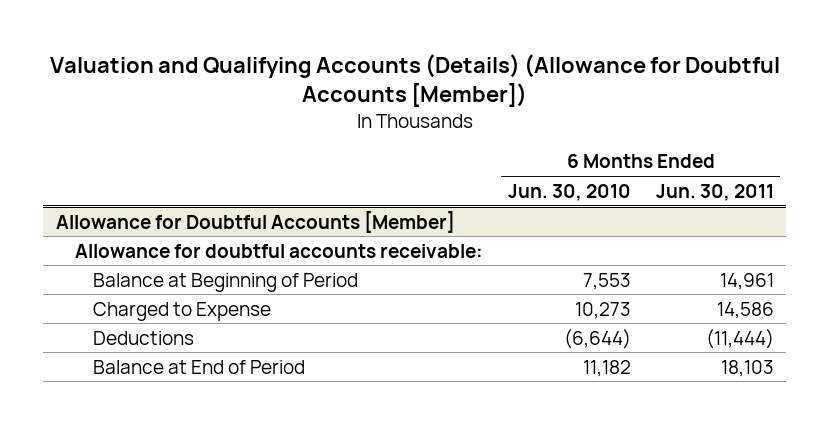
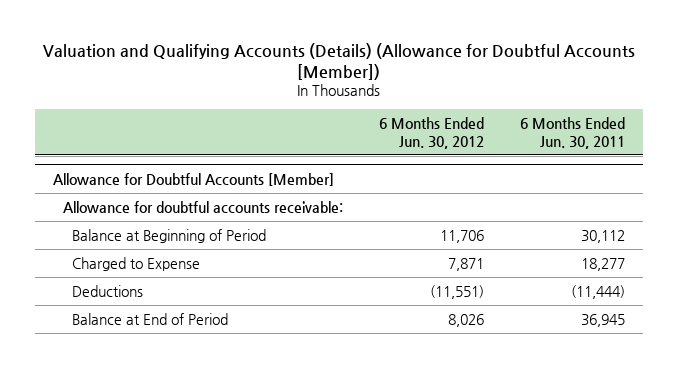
- | 6 Months Ended Jun. 30, 2010 | 6 Months Ended Jun. 30, 2011
+ | 6 Months Ended Jun. 30, 2012 | 6 Months Ended Jun. 30, 2011
@ Allowance for Doubtful Accounts [Member]
- Balance at Beginning of Period | 7,553 | 14,961
- Charged to Expense | 10,273 | 14,586
+ Balance at Beginning of Period | 11,706 | 30,112
+ Charged to Expense | 7,871 | 18,277
- Balance at End of Period | 11,182 | 18,103
+ Balance at End of Period | 8,026 | 36,945

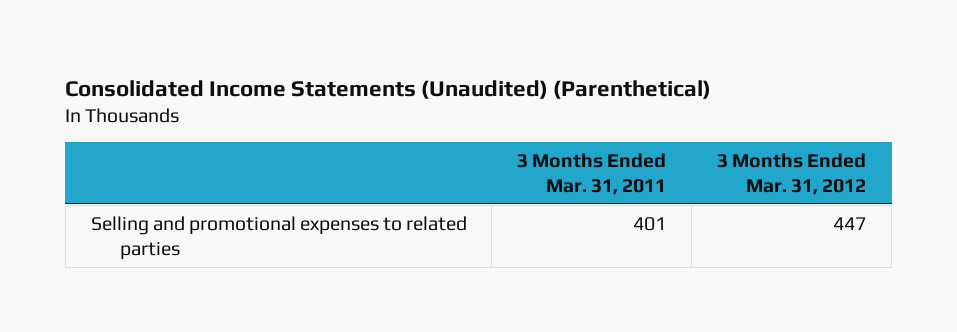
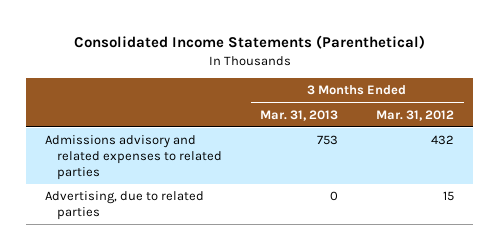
- Consolidated Income Statements (Unaudited) (Parenthetical)
+ Consolidated Income Statements (Parenthetical)
- | 3 Months Ended Mar. 31, 2011 | 3 Months Ended Mar. 31, 2012
+ | 3 Months Ended Mar. 31, 2013 | 3 Months Ended Mar. 31, 2012
- Selling and promotional expenses to related parties | 401 | 447
+ Admissions advisory and related expenses to related parties | 753 | 432
+ Advertising, due to related parties | 0 | 15

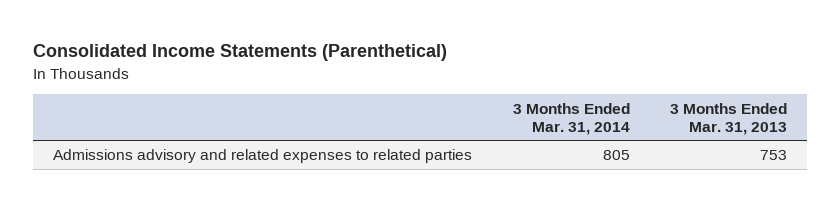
- | 3 Months Ended Mar. 31, 2013 | 3 Months Ended Mar. 31, 2012
+ | 3 Months Ended Mar. 31, 2014 | 3 Months Ended Mar. 31, 2013
- Advertising, due to related parties | 0 | 15

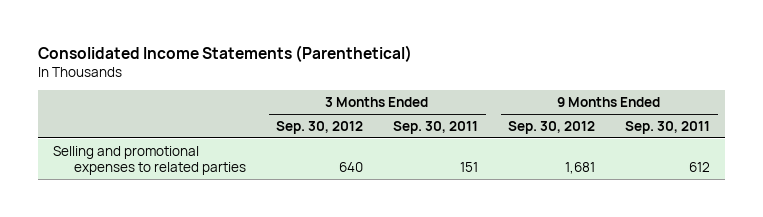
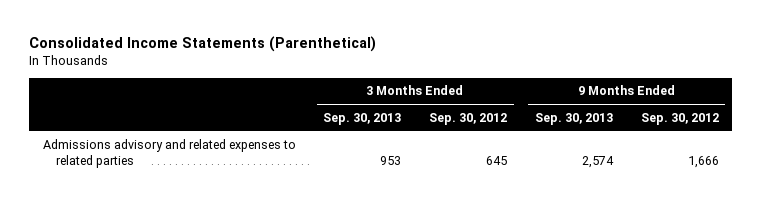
- | 3 Months Ended Sep. 30, 2012 | 3 Months Ended Sep. 30, 2011 | 9 Months Ended Sep. 30, 2012 | 9 Months Ended Sep. 30, 2011
+ | 3 Months Ended Sep. 30, 2013 | 3 Months Ended Sep. 30, 2012 | 9 Months Ended Sep. 30, 2013 | 9 Months Ended Sep. 30, 2012
- Selling and promotional expenses to related parties | 640 | 151 | 1,681 | 612
+ Admissions advisory and related expenses to related parties | 953 | 645 | 2,574 | 1,666

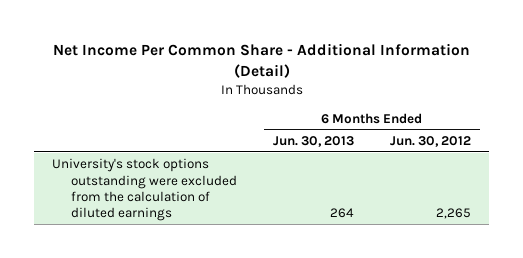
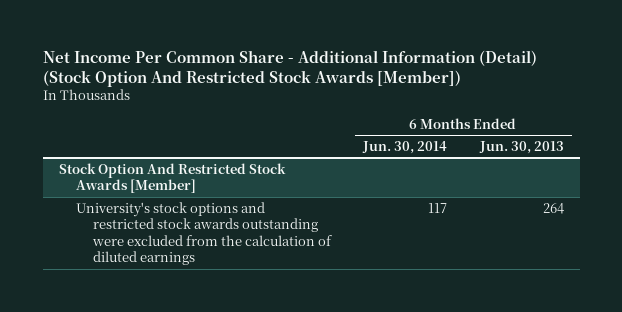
- Net Income Per Common Share - Additional Information (Detail)
+ Net Income Per Common Share - Additional Information (Detail) (Stock Option And Restricted Stock Awards [Member])
- | 6 Months Ended Jun. 30, 2013 | 6 Months Ended Jun. 30, 2012
+ | 6 Months Ended Jun. 30, 2014 | 6 Months Ended Jun. 30, 2013
- University's stock options outstanding were excluded from the calculation of diluted earnings | 264 | 2,265
+ Stock Option And Restricted Stock Awards [Member]
+ University's stock options and restricted stock awards outstanding were excluded from the calculation of diluted earnings | 117 | 264

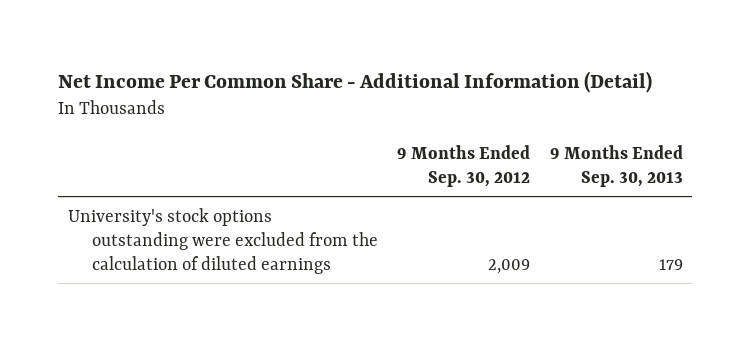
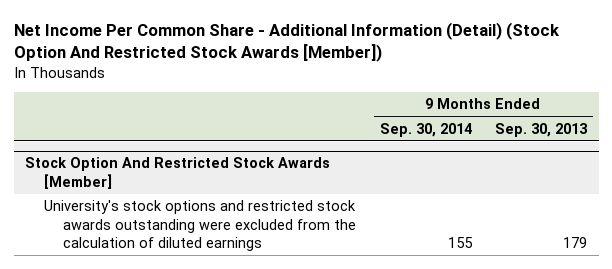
- Net Income Per Common Share - Additional Information (Detail)
+ Net Income Per Common Share - Additional Information (Detail) (Stock Option And Restricted Stock Awards [Member])
- | 9 Months Ended Sep. 30, 2012 | 9 Months Ended Sep. 30, 2013
+ | 9 Months Ended Sep. 30, 2014 | 9 Months Ended Sep. 30, 2013
- University's stock options outstanding were excluded from the calculation of diluted earnings | 2,009 | 179
+ Stock Option And Restricted Stock Awards [Member]
+ University's stock options and restricted stock awards outstanding were excluded from the calculation of diluted earnings | 155 | 179

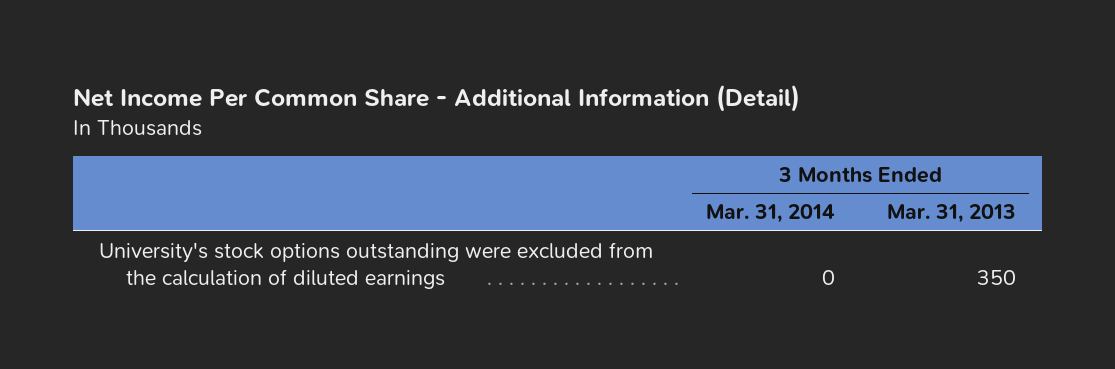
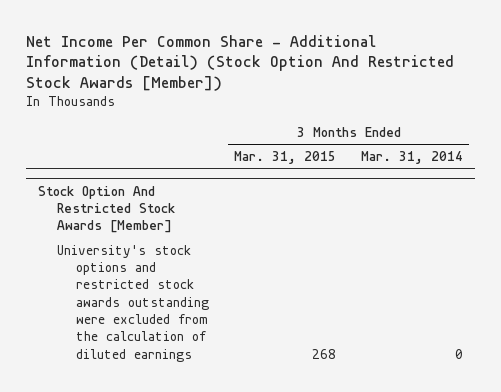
- Net Income Per Common Share - Additional Information (Detail)
+ Net Income Per Common Share - Additional Information (Detail) (Stock Option And Restricted Stock Awards [Member])
- | 3 Months Ended Mar. 31, 2014 | 3 Months Ended Mar. 31, 2013
+ | 3 Months Ended Mar. 31, 2015 | 3 Months Ended Mar. 31, 2014
- University's stock options outstanding were excluded from the calculation of diluted earnings | 0 | 350
+ Stock Option And Restricted Stock Awards [Member]
+ University's stock options and restricted stock awards outstanding were excluded from the calculation of diluted earnings | 268 | 0

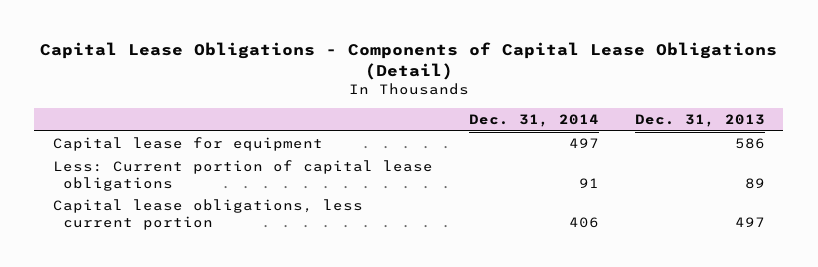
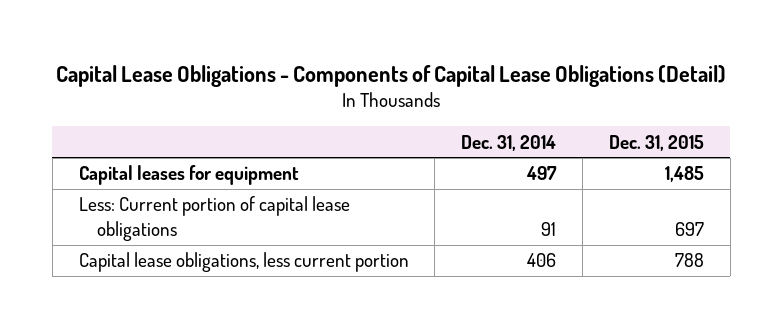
- | Dec. 31, 2014 | Dec. 31, 2013
+ | Dec. 31, 2014 | Dec. 31, 2015
- Capital lease for equipment | 497 | 586
+ Capital leases for equipment | 497 | 1,485

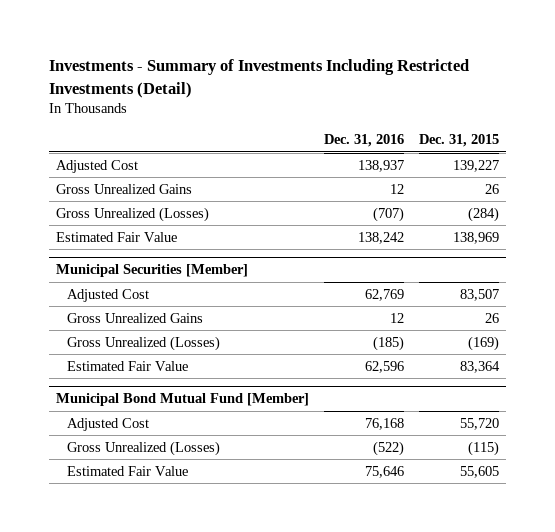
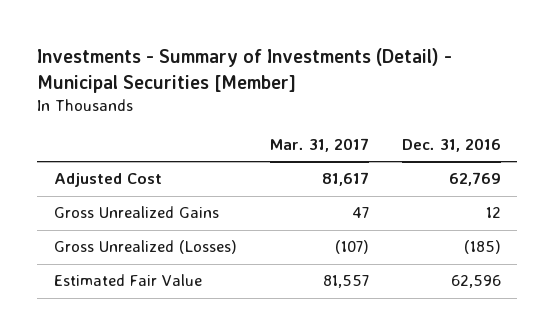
- Investments - Summary of Investments Including Restricted Investments (Detail)
+ Investments - Summary of Investments (Detail) - Municipal Securities [Member]
- | Dec. 31, 2016 | Dec. 31, 2015
+ | Mar. 31, 2017 | Dec. 31, 2016
- Adjusted Cost | 138,937 | 139,227
- Gross Unrealized Gains | 12 | 26
- Gross Unrealized (Losses) | (707) | (284)
- Estimated Fair Value | 138,242 | 138,969
- Municipal Securities [Member]
- Municipal Bond Mutual Fund [Member]
- Adjusted Cost | 76,168 | 55,720
- Gross Unrealized (Losses) | (522) | (115)
- Estimated Fair Value | 75,646 | 55,605

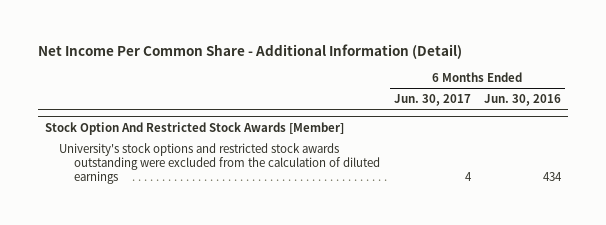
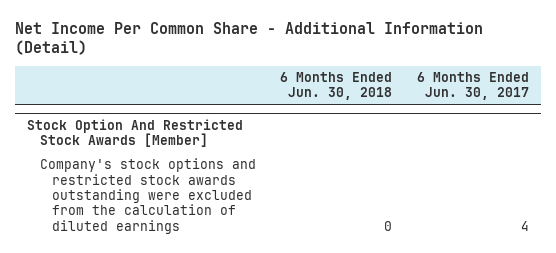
- | 6 Months Ended Jun. 30, 2017 | 6 Months Ended Jun. 30, 2016
+ | 6 Months Ended Jun. 30, 2018 | 6 Months Ended Jun. 30, 2017
@ Stock Option And Restricted Stock Awards [Member]
- University's stock options and restricted stock awards outstanding were excluded from the calculation of diluted earnings | 4 | 434
+ Company's stock options and restricted stock awards outstanding were excluded from the calculation of diluted earnings | 0 | 4

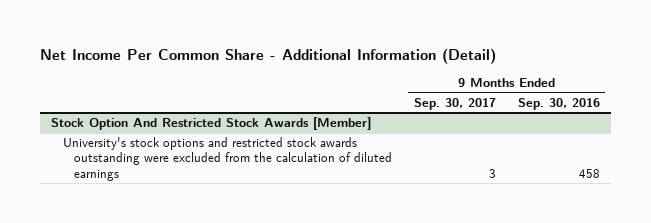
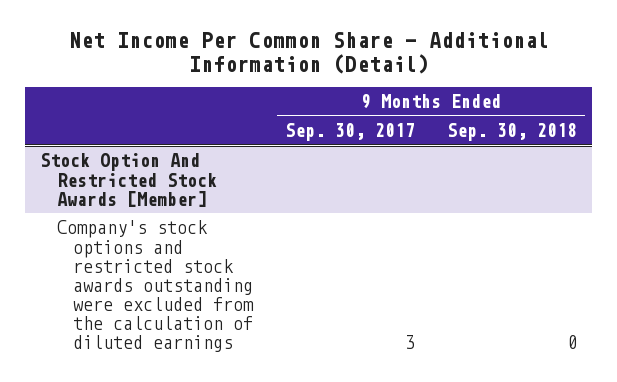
- | 9 Months Ended Sep. 30, 2017 | 9 Months Ended Sep. 30, 2016
+ | 9 Months Ended Sep. 30, 2017 | 9 Months Ended Sep. 30, 2018
@ Stock Option And Restricted Stock Awards [Member]
- University's stock options and restricted stock awards outstanding were excluded from the calculation of diluted earnings | 3 | 458
+ Company's stock options and restricted stock awards outstanding were excluded from the calculation of diluted earnings | 3 | 0

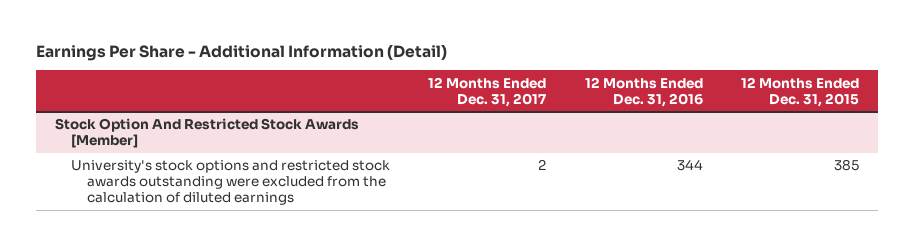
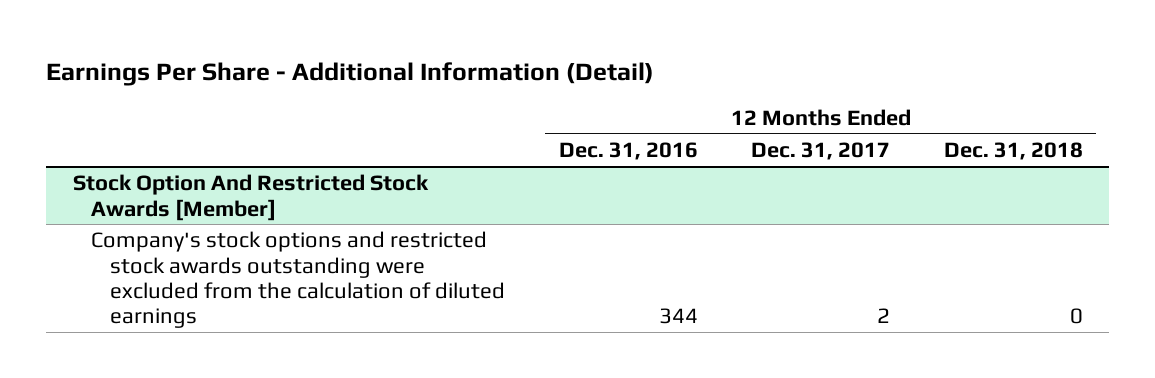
- | 12 Months Ended Dec. 31, 2017 | 12 Months Ended Dec. 31, 2016 | 12 Months Ended Dec. 31, 2015
+ | 12 Months Ended Dec. 31, 2016 | 12 Months Ended Dec. 31, 2017 | 12 Months Ended Dec. 31, 2018
@ Stock Option And Restricted Stock Awards [Member]
- University's stock options and restricted stock awards outstanding were excluded from the calculation of diluted earnings | 2 | 344 | 385
+ Company's stock options and restricted stock awards outstanding were excluded from the calculation of diluted earnings | 344 | 2 | 0

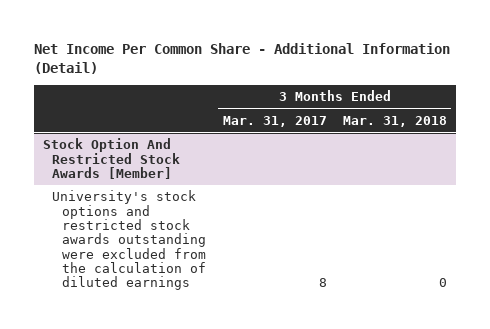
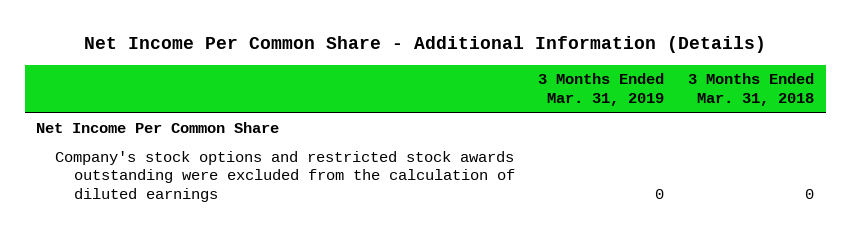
- Net Income Per Common Share - Additional Information (Detail)
+ Net Income Per Common Share - Additional Information (Details)
- | 3 Months Ended Mar. 31, 2017 | 3 Months Ended Mar. 31, 2018
+ | 3 Months Ended Mar. 31, 2019 | 3 Months Ended Mar. 31, 2018
- Stock Option And Restricted Stock Awards [Member]
- University's stock options and restricted stock awards outstanding were excluded from the calculation of diluted earnings | 8 | 0
+ Net Income Per Common Share
+ Company's stock options and restricted stock awards outstanding were excluded from the calculation of diluted earnings | 0 | 0

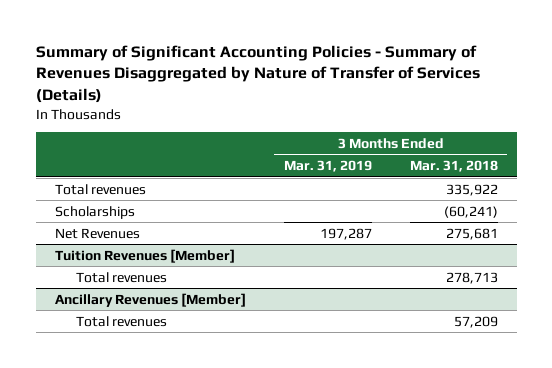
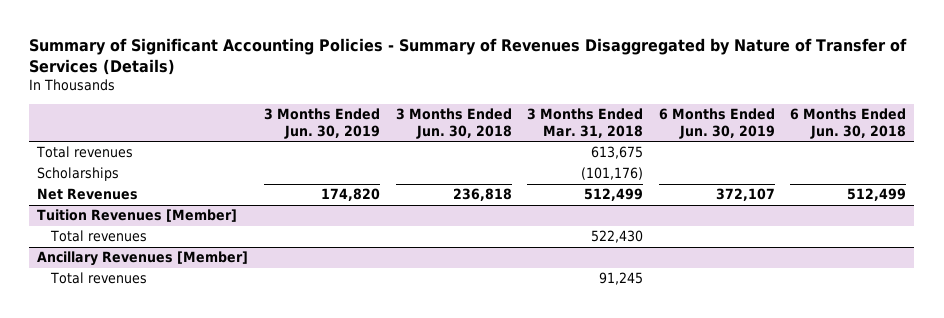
- | 3 Months Ended Mar. 31, 2019 | 3 Months Ended Mar. 31, 2018
+ | 3 Months Ended Jun. 30, 2019 | 3 Months Ended Jun. 30, 2018 | 3 Months Ended Mar. 31, 2018 | 6 Months Ended Jun. 30, 2019 | 6 Months Ended Jun. 30, 2018
- Total revenues | | 335,922
- Scholarships | | (60,241)
- Net Revenues | 197,287 | 275,681
+ Total revenues | | | 613,675 | |
+ Scholarships | | | (101,176) | |
+ Net Revenues | 174,820 | 236,818 | 512,499 | 372,107 | 512,499
@ Tuition Revenues [Member]
- Total revenues | | 278,713
+ Total revenues | | | 522,430 | |
@ Ancillary Revenues [Member]
- Total revenues | | 57,209
+ Total revenues | | | 91,245 | |

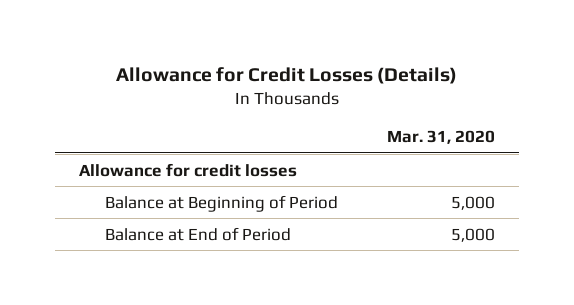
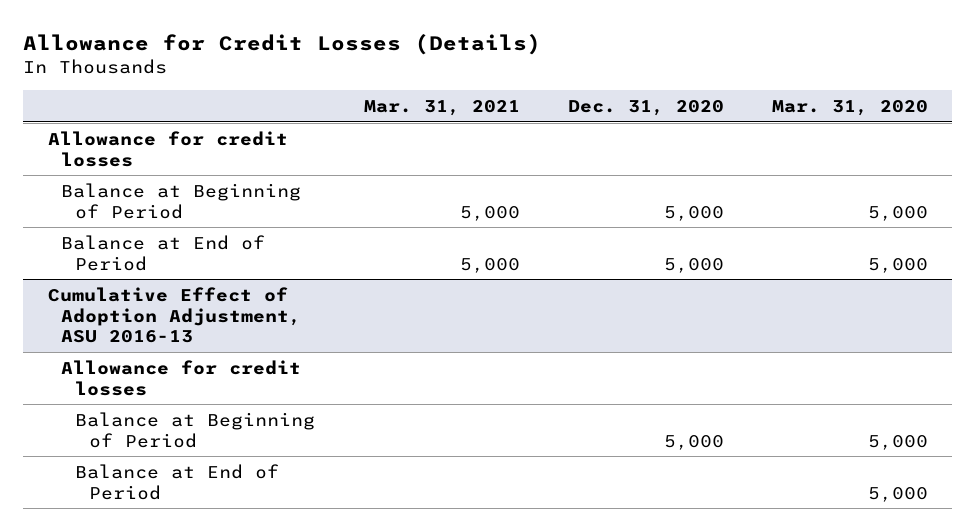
- | Mar. 31, 2020
+ | Mar. 31, 2021 | Dec. 31, 2020 | Mar. 31, 2020
+ Cumulative Effect of Adoption Adjustment, ASU 2016-13
+ Allowance for credit losses
+ Balance at Beginning of Period | | 5,000 | 5,000
+ Balance at End of Period | | | 5,000

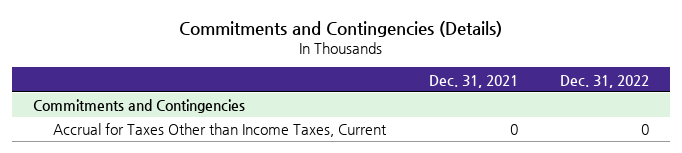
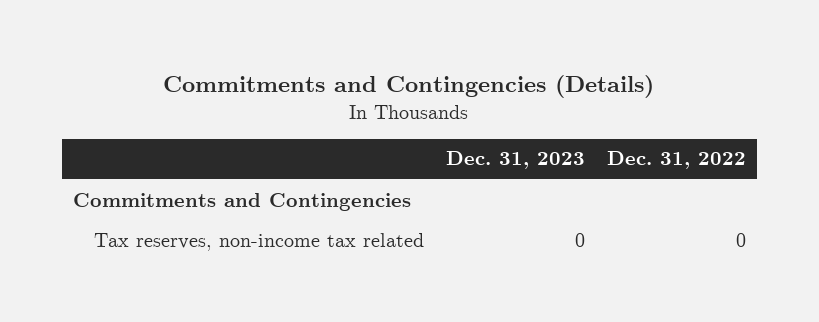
- | Dec. 31, 2021 | Dec. 31, 2022
+ | Dec. 31, 2023 | Dec. 31, 2022
- Accrual for Taxes Other than Income Taxes, Current | 0 | 0
+ Tax reserves, non-income tax related | 0 | 0

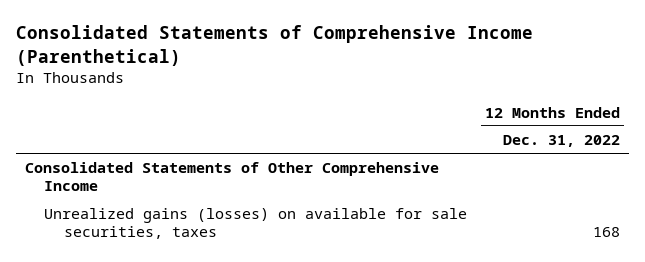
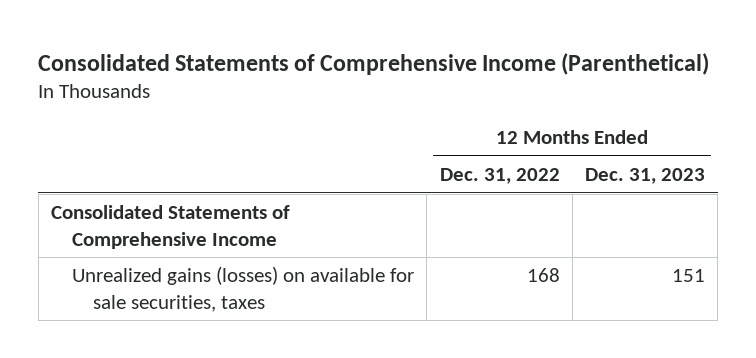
- | 12 Months Ended Dec. 31, 2022
+ | 12 Months Ended Dec. 31, 2022 | 12 Months Ended Dec. 31, 2023
- Consolidated Statements of Other Comprehensive Income
+ Consolidated Statements of Comprehensive Income

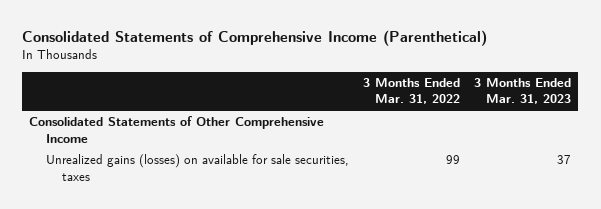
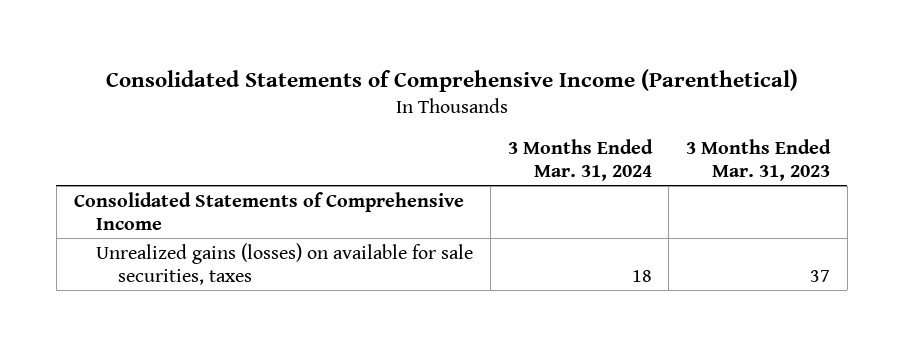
- | 3 Months Ended Mar. 31, 2022 | 3 Months Ended Mar. 31, 2023
+ | 3 Months Ended Mar. 31, 2024 | 3 Months Ended Mar. 31, 2023
- Consolidated Statements of Other Comprehensive Income
+ Consolidated Statements of Comprehensive Income

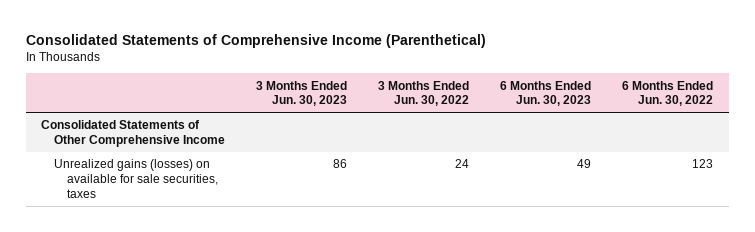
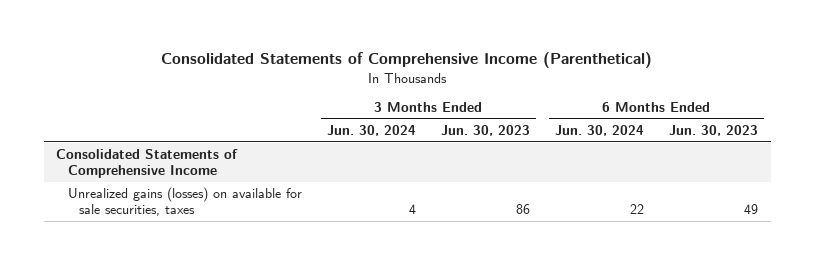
- | 3 Months Ended Jun. 30, 2023 | 3 Months Ended Jun. 30, 2022 | 6 Months Ended Jun. 30, 2023 | 6 Months Ended Jun. 30, 2022
+ | 3 Months Ended Jun. 30, 2024 | 3 Months Ended Jun. 30, 2023 | 6 Months Ended Jun. 30, 2024 | 6 Months Ended Jun. 30, 2023
- Consolidated Statements of Other Comprehensive Income
+ Consolidated Statements of Comprehensive Income

